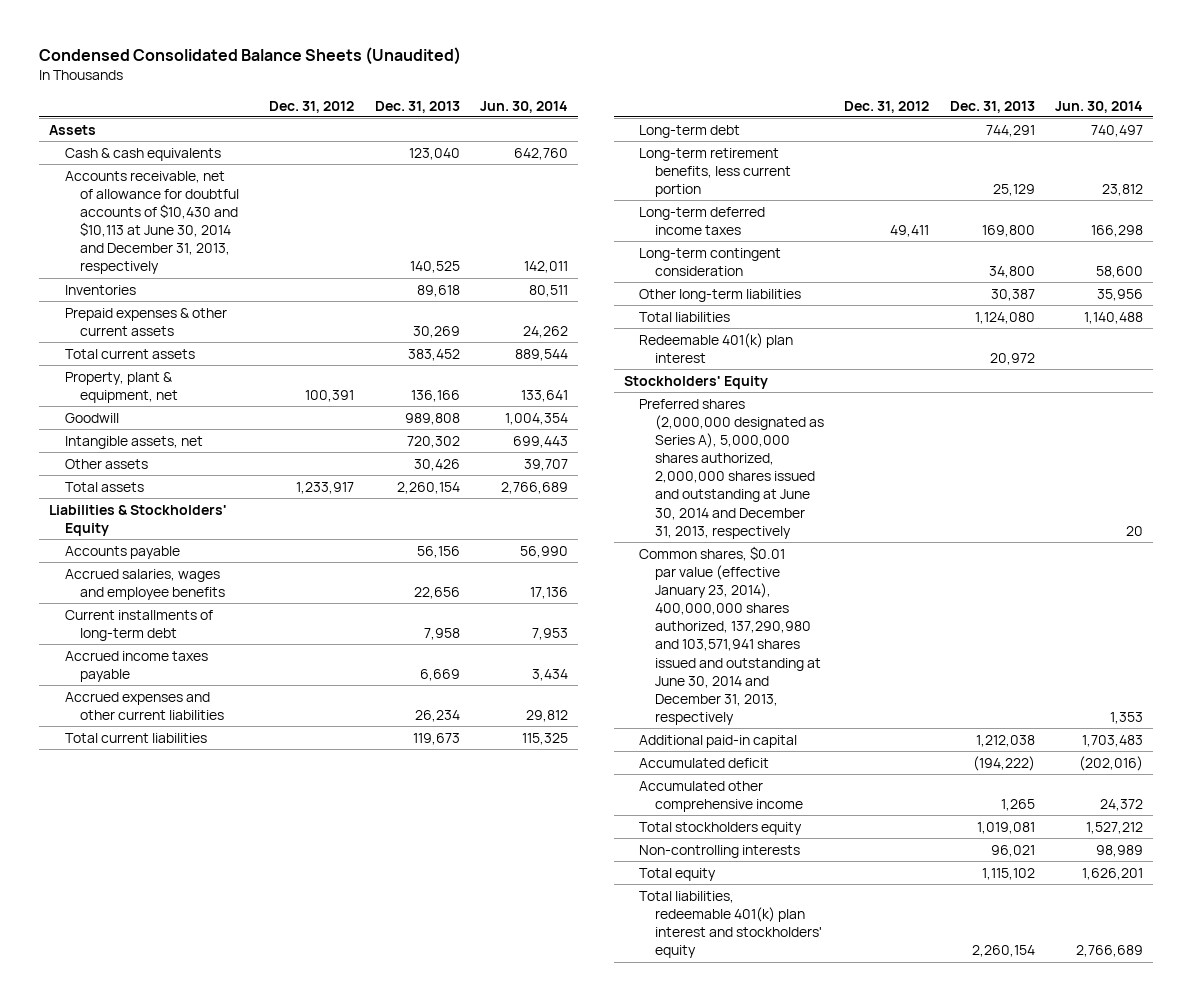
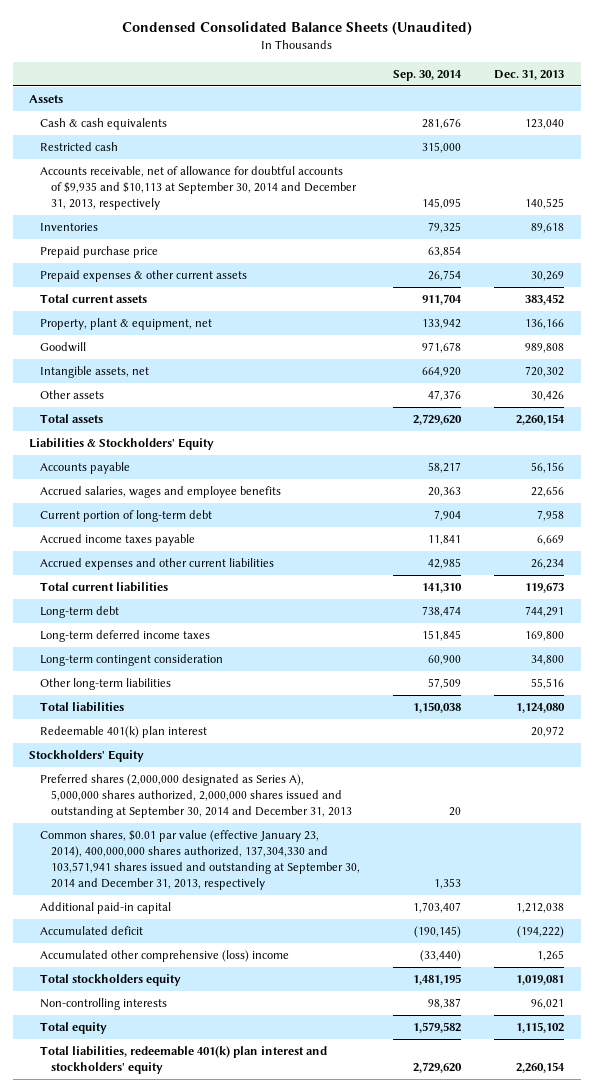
- | Dec. 31, 2012 | Dec. 31, 2013 | Jun. 30, 2014
+ | Sep. 30, 2014 | Dec. 31, 2013
- Accounts receivable, net of allowance for doubtful accounts of $10,430 and $10,113 at June 30, 2014 and December 31, 2013, respectively | | 140,525 | 142,011
+ Restricted cash | 315,000 |
+ Accounts receivable, net of allowance for doubtful accounts of $9,935 and $10,113 at September 30, 2014 and December 31, 2013, respectively | 145,095 | 140,525
+ Prepaid purchase price | 63,854 |
- Current installments of long-term debt | | 7,958 | 7,953
+ Current portion of long-term debt | 7,904 | 7,958
- Long-term retirement benefits, less current portion | | 25,129 | 23,812
- Other long-term liabilities | | 30,387 | 35,956
+ Other long-term liabilities | 57,509 | 55,516
- Preferred shares (2,000,000 designated as Series A), 5,000,000 shares authorized, 2,000,000 shares issued and outstanding at June 30, 2014 and December 31, 2013, respectively | | | 20
- Common shares, $0.01 par value (effective January 23, 2014), 400,000,000 shares authorized, 137,290,980 and 103,571,941 shares issued and outstanding at June 30, 2014 and December 31, 2013, respectively | | | 1,353
+ Preferred shares (2,000,000 designated as Series A), 5,000,000 shares authorized, 2,000,000 shares issued and outstanding at September 30, 2014 and December 31, 2013 | 20 |
+ Common shares, $0.01 par value (effective January 23, 2014), 400,000,000 shares authorized, 137,304,330 and 103,571,941 shares issued and outstanding at September 30, 2014 and December 31, 2013, respectively | 1,353 |
- Accumulated other comprehensive income | | 1,265 | 24,372
+ Accumulated other comprehensive (loss) income | (33,440) | 1,265

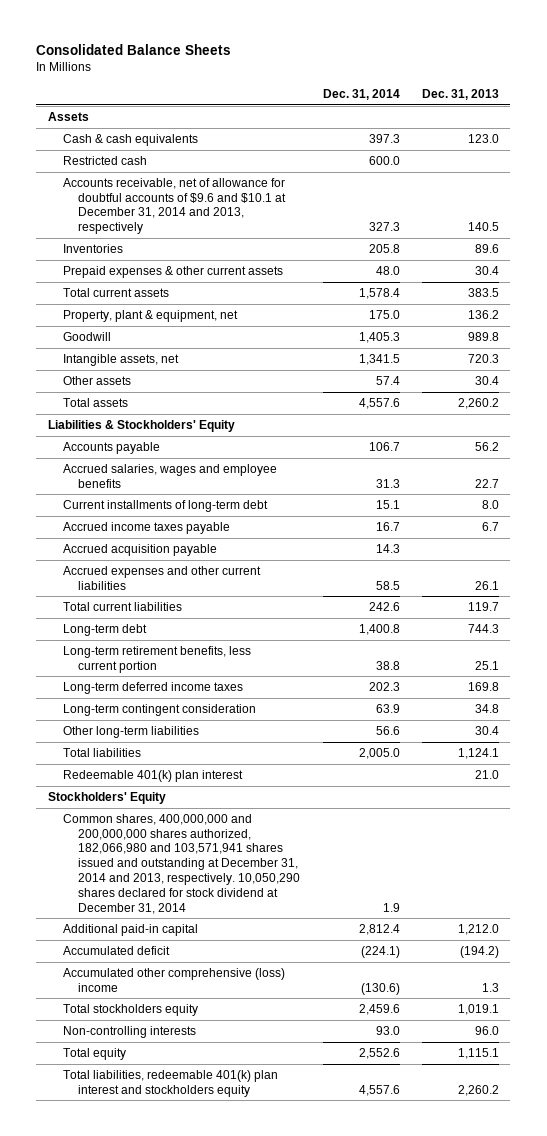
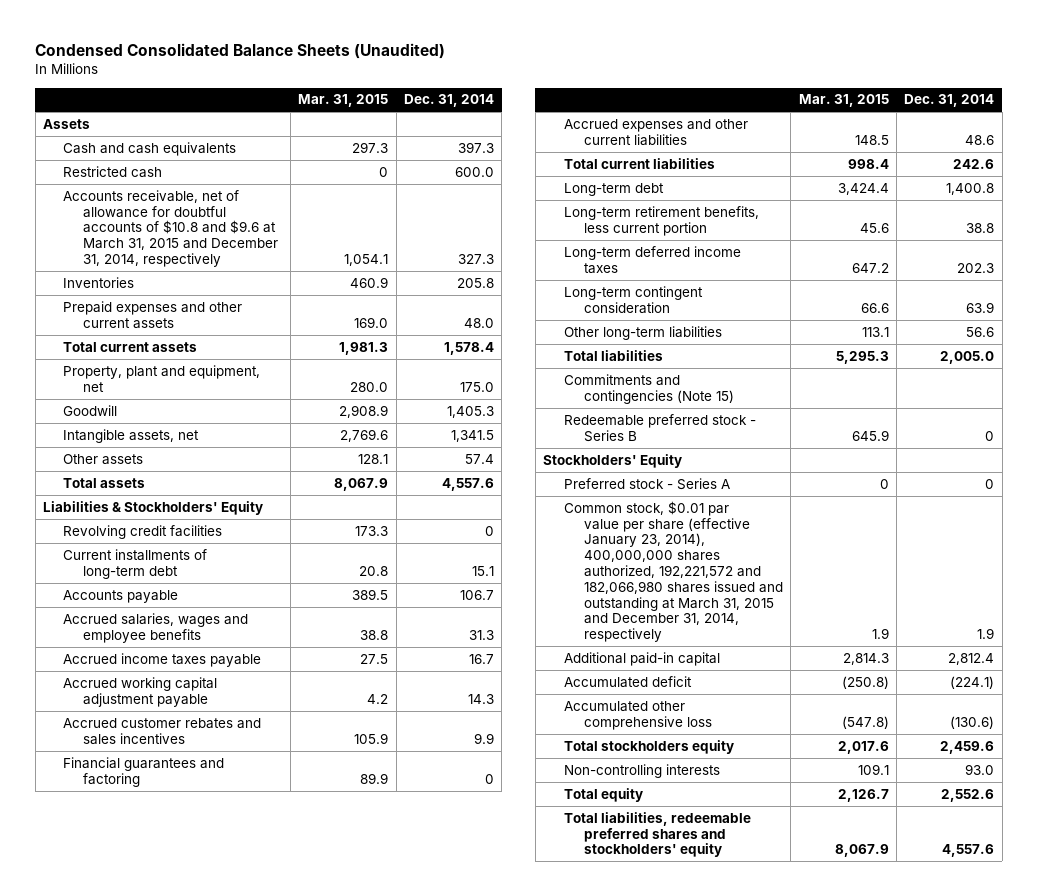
- Consolidated Balance Sheets
+ Condensed Consolidated Balance Sheets (Unaudited)
- | Dec. 31, 2014 | Dec. 31, 2013
+ | Mar. 31, 2015 | Dec. 31, 2014
- Cash & cash equivalents | 397.3 | 123.0
+ Cash and cash equivalents | 297.3 | 397.3
- Accounts receivable, net of allowance for doubtful accounts of $9.6 and $10.1 at December 31, 2014 and 2013, respectively | 327.3 | 140.5
+ Accounts receivable, net of allowance for doubtful accounts of $10.8 and $9.6 at March 31, 2015 and December 31, 2014, respectively | 1,054.1 | 327.3
- Prepaid expenses & other current assets | 48.0 | 30.4
+ Prepaid expenses and other current assets | 169.0 | 48.0
- Property, plant & equipment, net | 175.0 | 136.2
+ Property, plant and equipment, net | 280.0 | 175.0
+ Revolving credit facilities | 173.3 | 0
moved up: Current installments of long-term debt | 20.8 | 15.1
- Accrued acquisition payable | 14.3 |
- Accrued expenses and other current liabilities | 58.5 | 26.1
+ Accrued working capital adjustment payable | 4.2 | 14.3
+ Accrued customer rebates and sales incentives | 105.9 | 9.9
+ Financial guarantees and factoring | 89.9 | 0
+ Accrued expenses and other current liabilities | 148.5 | 48.6
- Redeemable 401(k) plan interest | | 21.0
+ Commitments and contingencies (Note 15)
+ Redeemable preferred stock - Series B | 645.9 | 0
- Common shares, 400,000,000 and 200,000,000 shares authorized, 182,066,980 and 103,571,941 shares issued and outstanding at December 31, 2014 and 2013, respectively. 10,050,290 shares declared for stock dividend at December 31, 2014 | 1.9 |
+ Preferred stock - Series A | 0 | 0
+ Common stock, $0.01 par value per share (effective January 23, 2014), 400,000,000 shares authorized, 192,221,572 and 182,066,980 shares issued and outstanding at March 31, 2015 and December 31, 2014, respectively | 1.9 | 1.9
- Accumulated other comprehensive (loss) income | (130.6) | 1.3
+ Accumulated other comprehensive loss | (547.8) | (130.6)
- Total liabilities, redeemable 401(k) plan interest and stockholders equity | 4,557.6 | 2,260.2
+ Total liabilities, redeemable preferred shares and stockholders' equity | 8,067.9 | 4,557.6

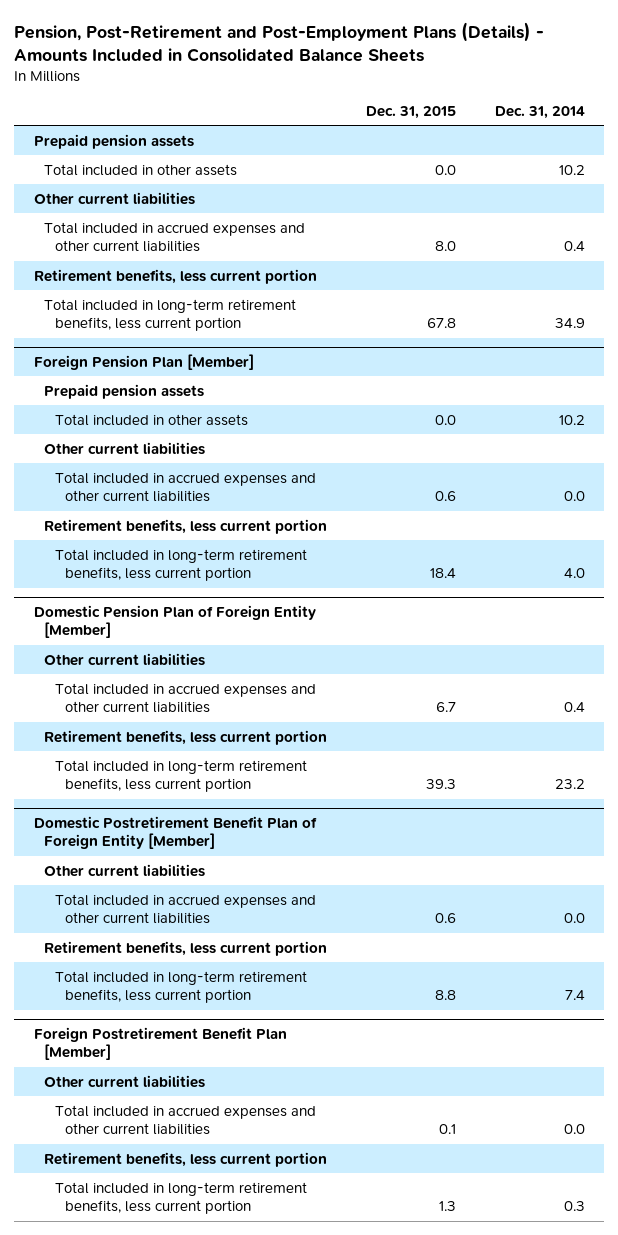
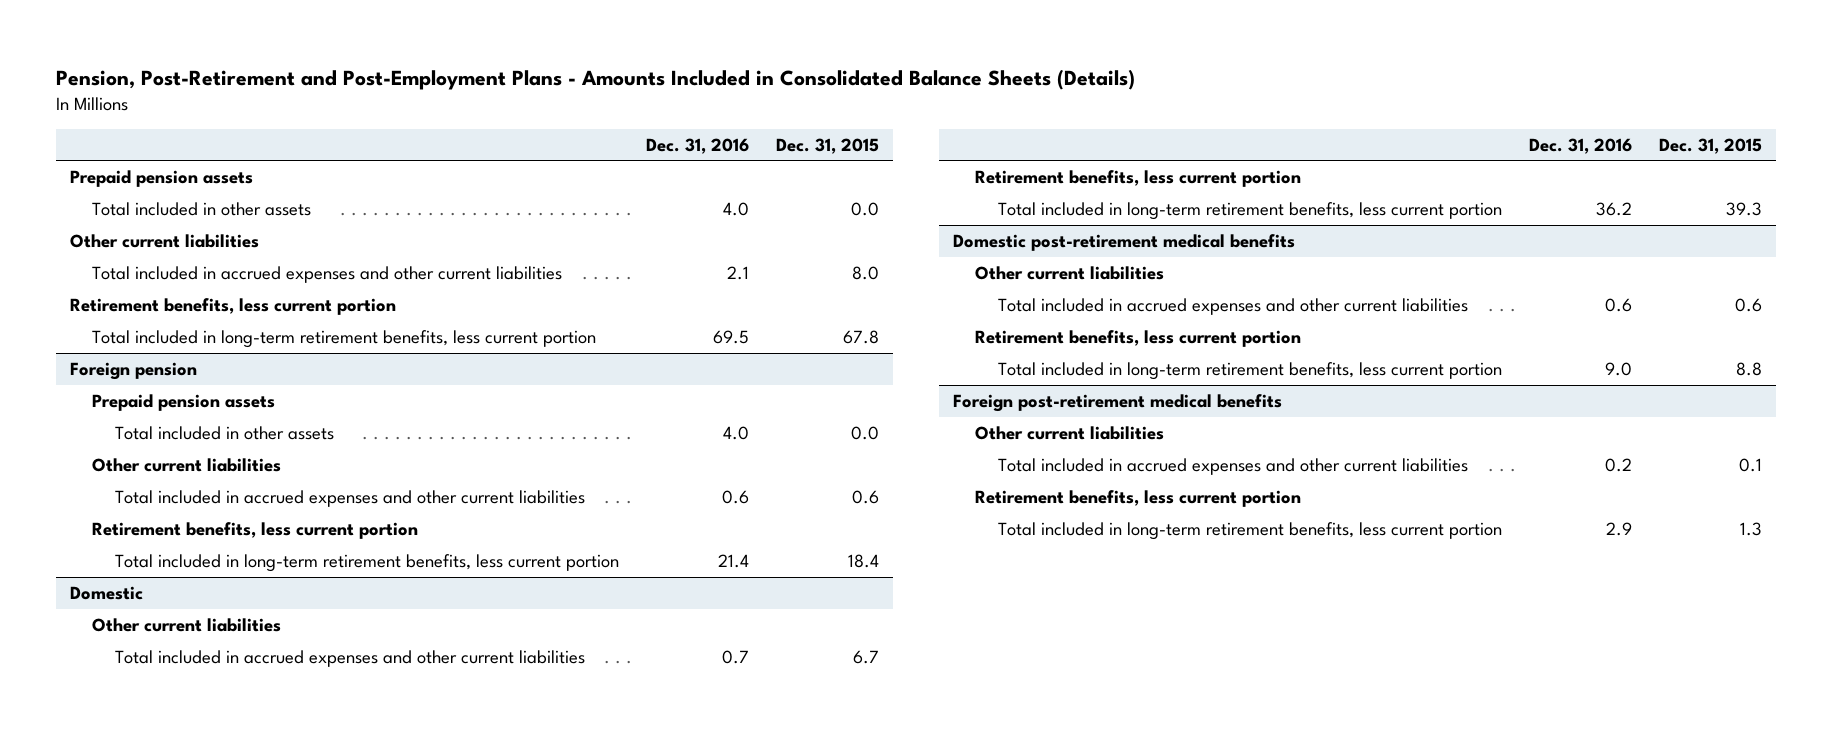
- Pension, Post-Retirement and Post-Employment Plans (Details) - Amounts Included in Consolidated Balance Sheets
+ Pension, Post-Retirement and Post-Employment Plans - Amounts Included in Consolidated Balance Sheets (Details)
- | Dec. 31, 2015 | Dec. 31, 2014
+ | Dec. 31, 2016 | Dec. 31, 2015
- Foreign Pension Plan [Member]
+ Foreign pension
- Domestic Pension Plan of Foreign Entity [Member]
+ Domestic
- Domestic Postretirement Benefit Plan of Foreign Entity [Member]
+ Domestic post-retirement medical benefits
- Foreign Postretirement Benefit Plan [Member]
+ Foreign post-retirement medical benefits

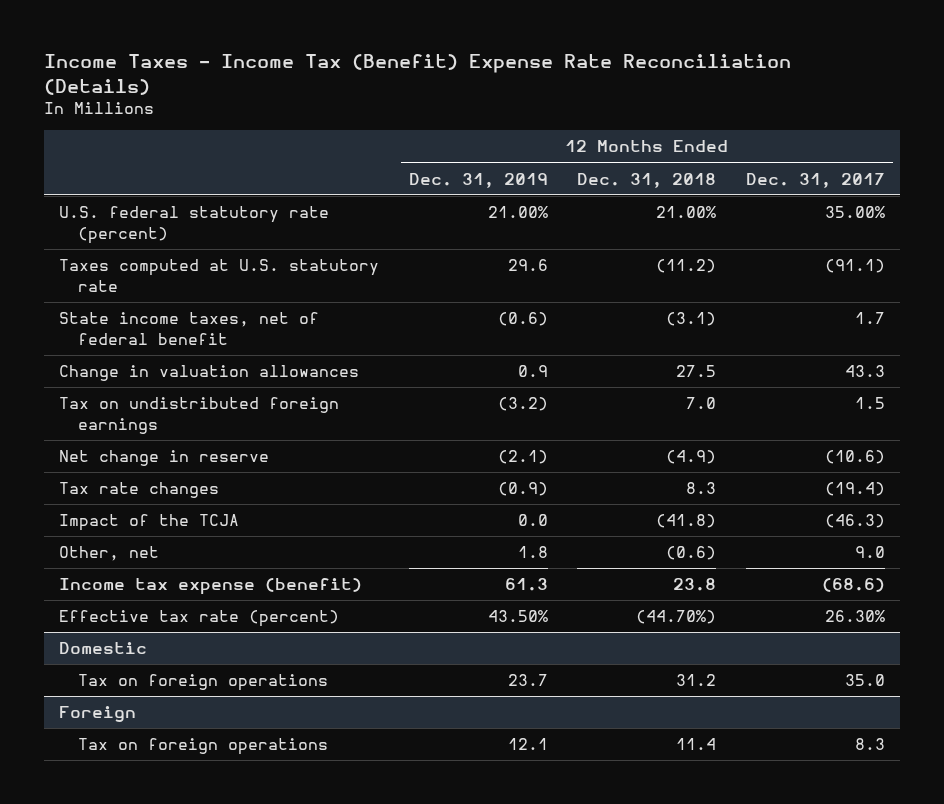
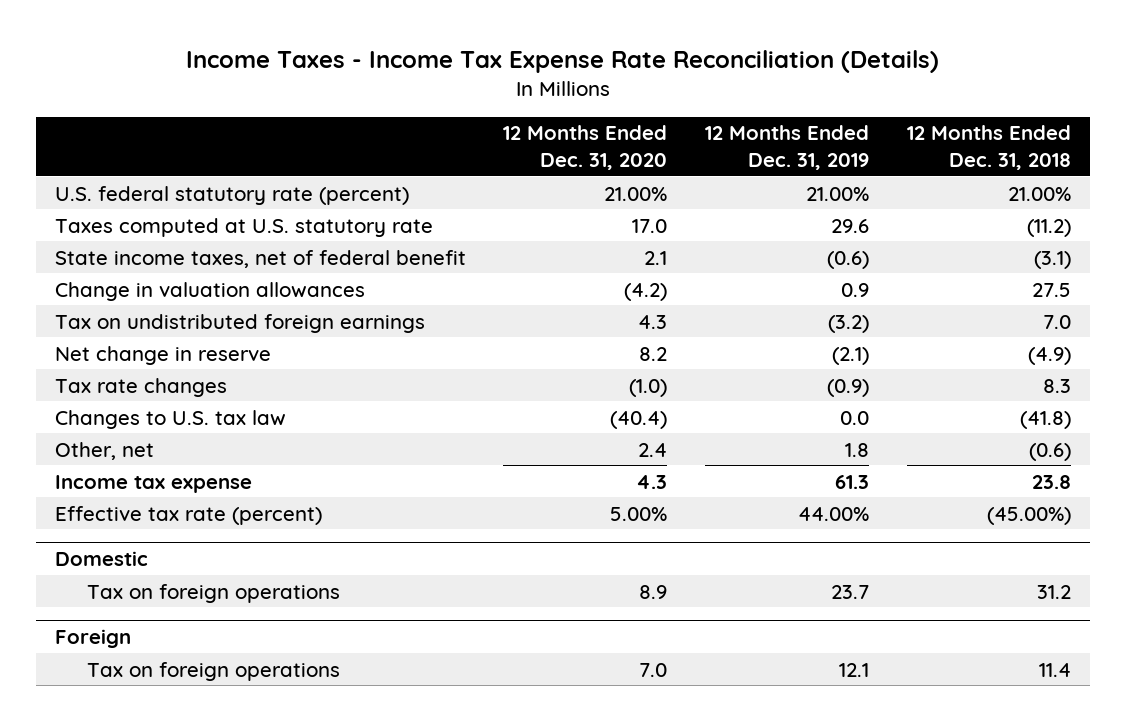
- Income Taxes - Income Tax (Benefit) Expense Rate Reconciliation (Details)
+ Income Taxes - Income Tax Expense Rate Reconciliation (Details)
- | 12 Months Ended Dec. 31, 2019 | 12 Months Ended Dec. 31, 2018 | 12 Months Ended Dec. 31, 2017
+ | 12 Months Ended Dec. 31, 2020 | 12 Months Ended Dec. 31, 2019 | 12 Months Ended Dec. 31, 2018
- Impact of the TCJA | 0.0 | (41.8) | (46.3)
+ Changes to U.S. tax law | (40.4) | 0.0 | (41.8)
- Income tax expense (benefit) | 61.3 | 23.8 | (68.6)
- Effective tax rate (percent) | 43.50% | (44.70%) | 26.30%
+ Income tax expense | 4.3 | 61.3 | 23.8
+ Effective tax rate (percent) | 5.00% | 44.00% | (45.00%)

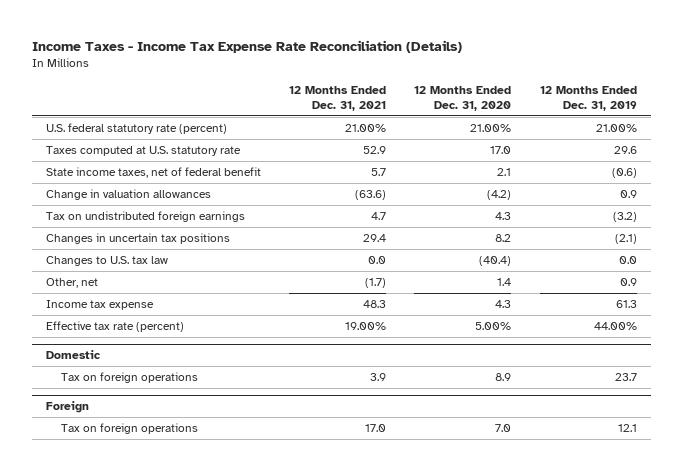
- | 12 Months Ended Dec. 31, 2020 | 12 Months Ended Dec. 31, 2019 | 12 Months Ended Dec. 31, 2018
+ | 12 Months Ended Dec. 31, 2021 | 12 Months Ended Dec. 31, 2020 | 12 Months Ended Dec. 31, 2019
- Net change in reserve | 8.2 | (2.1) | (4.9)
- Tax rate changes | (1.0) | (0.9) | 8.3
+ Changes in uncertain tax positions | 29.4 | 8.2 | (2.1)
- Other, net | 2.4 | 1.8 | (0.6)
+ Other, net | (1.7) | 1.4 | 0.9

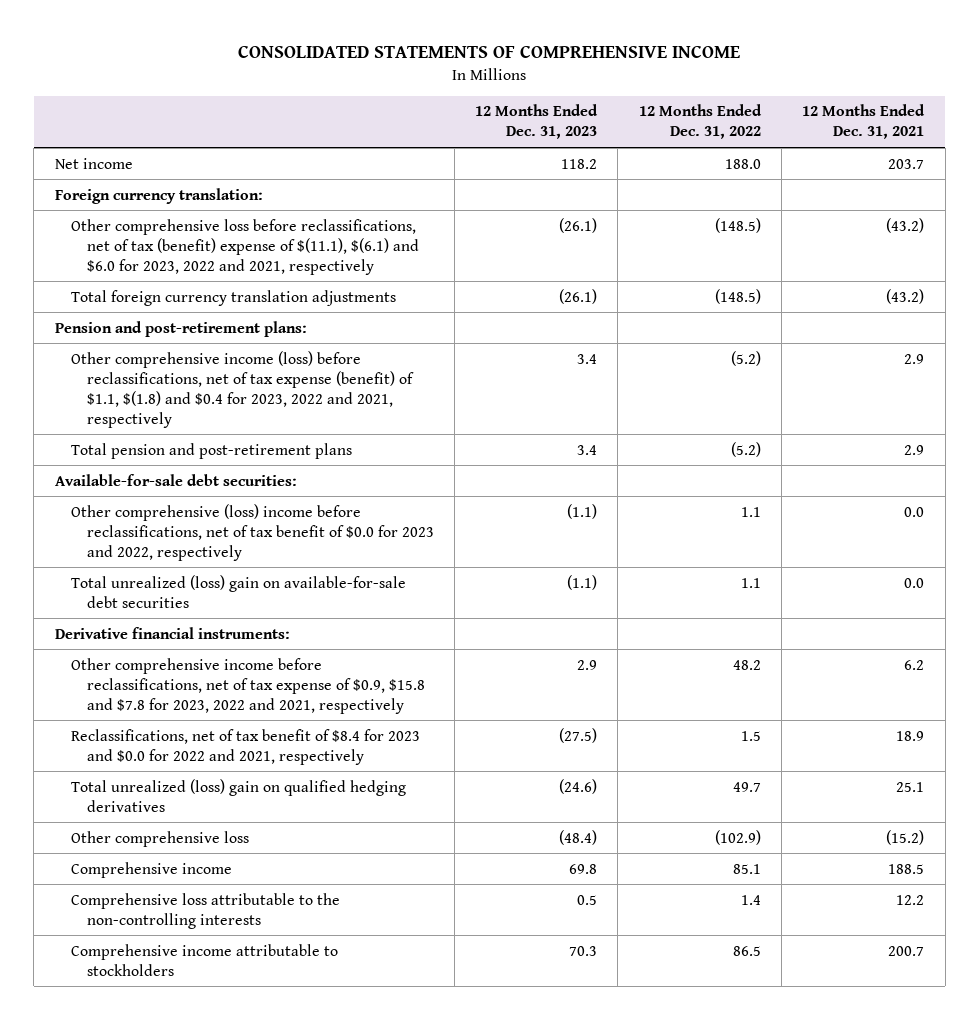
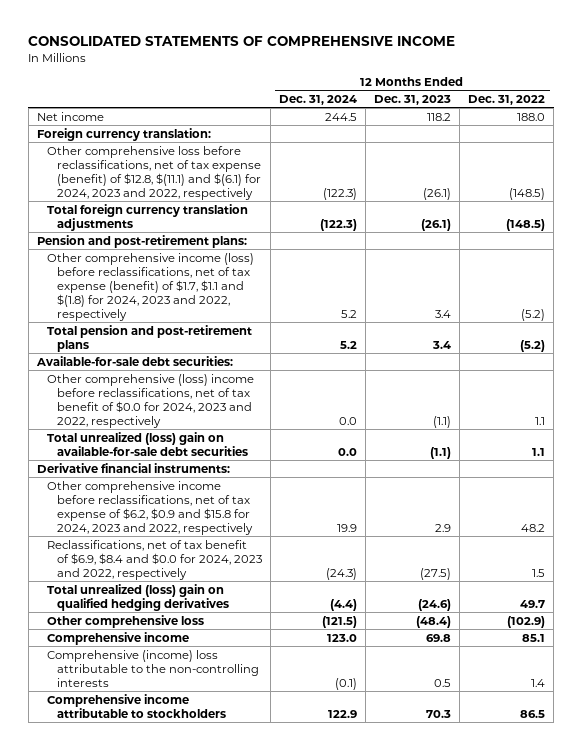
- | 12 Months Ended Dec. 31, 2023 | 12 Months Ended Dec. 31, 2022 | 12 Months Ended Dec. 31, 2021
+ | 12 Months Ended Dec. 31, 2024 | 12 Months Ended Dec. 31, 2023 | 12 Months Ended Dec. 31, 2022
- Other comprehensive loss before reclassifications, net of tax (benefit) expense of $(11.1), $(6.1) and $6.0 for 2023, 2022 and 2021, respectively | (26.1) | (148.5) | (43.2)
+ Other comprehensive loss before reclassifications, net of tax expense (benefit) of $12.8, $(11.1) and $(6.1) for 2024, 2023 and 2022, respectively | (122.3) | (26.1) | (148.5)
- Other comprehensive income (loss) before reclassifications, net of tax expense (benefit) of $1.1, $(1.8) and $0.4 for 2023, 2022 and 2021, respectively | 3.4 | (5.2) | 2.9
+ Other comprehensive income (loss) before reclassifications, net of tax expense (benefit) of $1.7, $1.1 and $(1.8) for 2024, 2023 and 2022, respectively | 5.2 | 3.4 | (5.2)
- Other comprehensive (loss) income before reclassifications, net of tax benefit of $0.0 for 2023 and 2022, respectively | (1.1) | 1.1 | 0.0
+ Other comprehensive (loss) income before reclassifications, net of tax benefit of $0.0 for 2024, 2023 and 2022, respectively | 0.0 | (1.1) | 1.1
- Other comprehensive income before reclassifications, net of tax expense of $0.9, $15.8 and $7.8 for 2023, 2022 and 2021, respectively | 2.9 | 48.2 | 6.2
- Reclassifications, net of tax benefit of $8.4 for 2023 and $0.0 for 2022 and 2021, respectively | (27.5) | 1.5 | 18.9
+ Other comprehensive income before reclassifications, net of tax expense of $6.2, $0.9 and $15.8 for 2024, 2023 and 2022, respectively | 19.9 | 2.9 | 48.2
+ Reclassifications, net of tax benefit of $6.9, $8.4 and $0.0 for 2024, 2023 and 2022, respectively | (24.3) | (27.5) | 1.5
- Comprehensive loss attributable to the non-controlling interests | 0.5 | 1.4 | 12.2
+ Comprehensive (income) loss attributable to the non-controlling interests | (0.1) | 0.5 | 1.4

